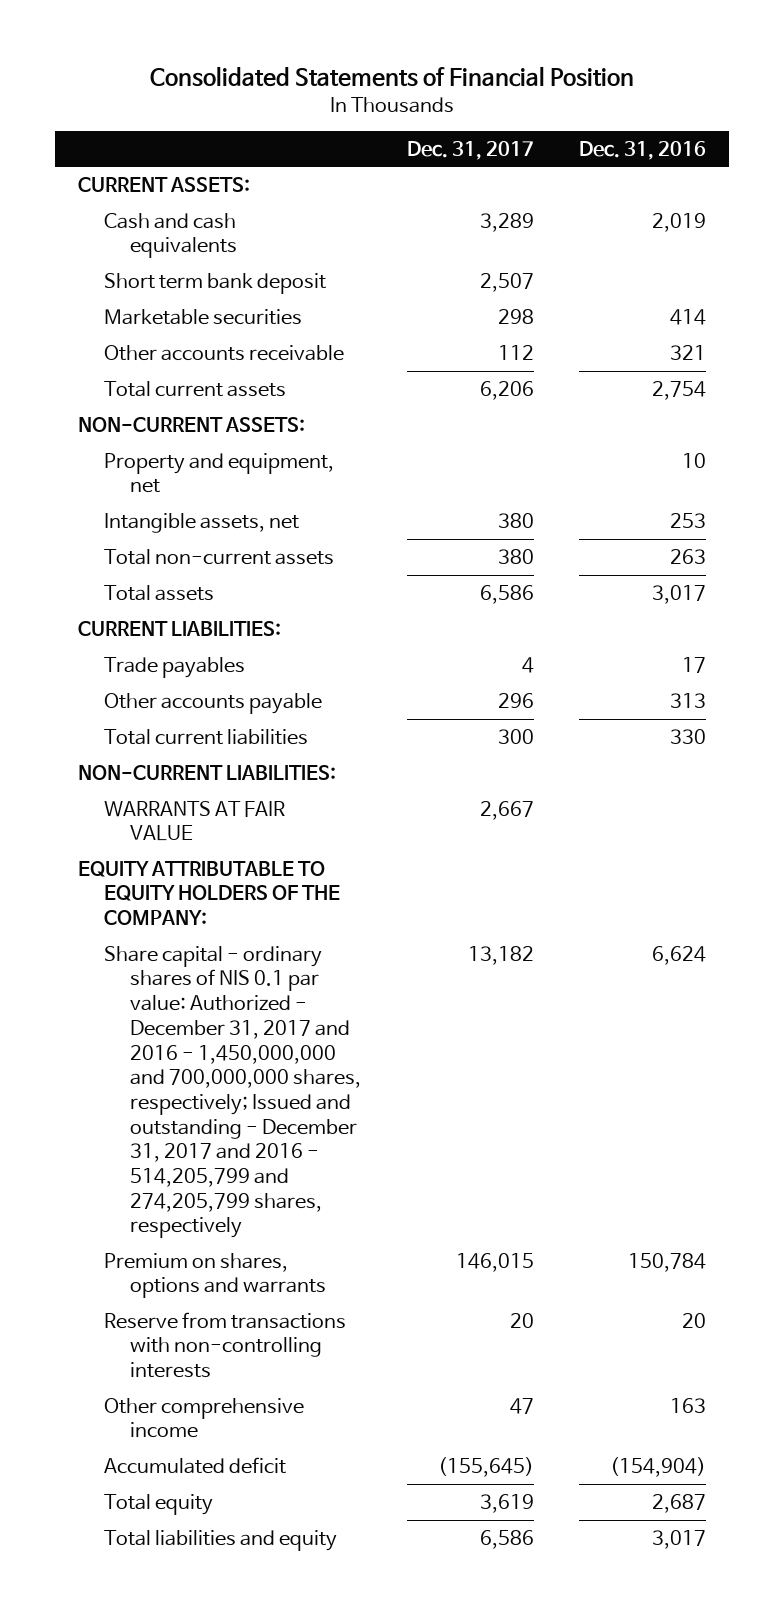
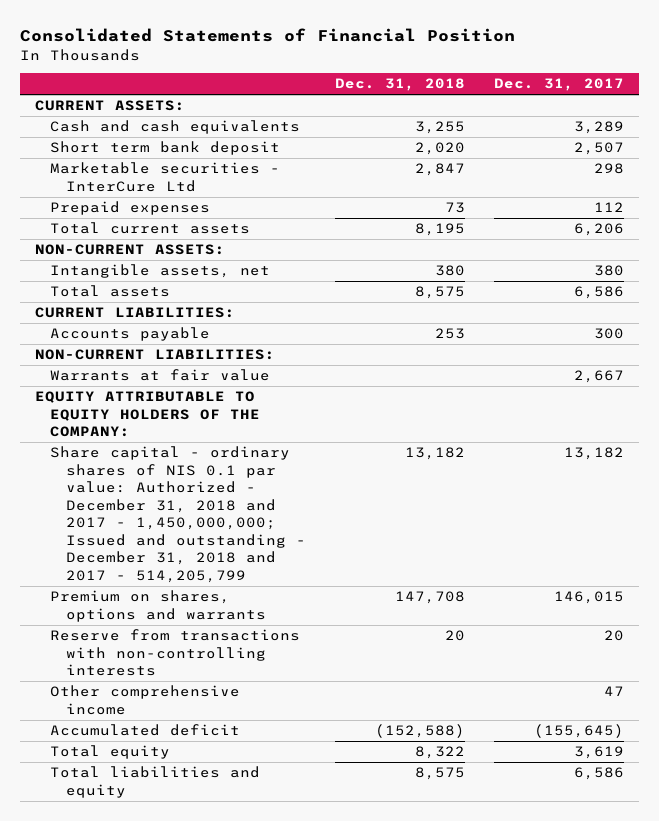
- | Dec. 31, 2017 | Dec. 31, 2016
+ | Dec. 31, 2018 | Dec. 31, 2017
- Marketable securities | 298 | 414
- Other accounts receivable | 112 | 321
+ Marketable securities - InterCure Ltd | 2,847 | 298
+ Prepaid expenses | 73 | 112
- Property and equipment, net | | 10
- Total non-current assets | 380 | 263
- Trade payables | 4 | 17
- Other accounts payable | 296 | 313
- Total current liabilities | 300 | 330
+ Accounts payable | 253 | 300
- WARRANTS AT FAIR VALUE | 2,667 |
+ Warrants at fair value | | 2,667
- Share capital - ordinary shares of NIS 0.1 par value: Authorized - December 31, 2017 and 2016 - 1,450,000,000 and 700,000,000 shares, respectively; Issued and outstanding - December 31, 2017 and 2016 - 514,205,799 and 274,205,799 shares, respectively | 13,182 | 6,624
+ Share capital - ordinary shares of NIS 0.1 par value: Authorized - December 31, 2018 and 2017 - 1,450,000,000; Issued and outstanding - December 31, 2018 and 2017 - 514,205,799 | 13,182 | 13,182

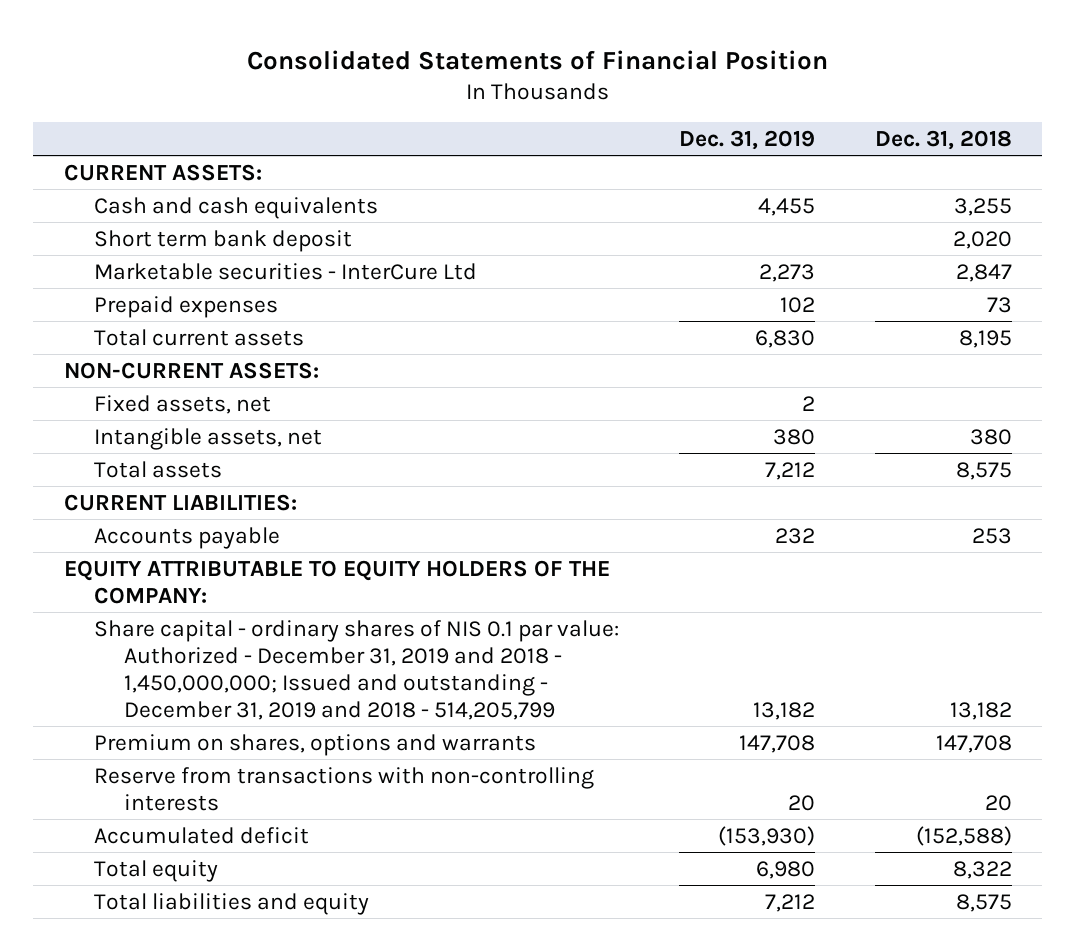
- | Dec. 31, 2018 | Dec. 31, 2017
+ | Dec. 31, 2019 | Dec. 31, 2018
+ Fixed assets, net | 2 |
- NON-CURRENT LIABILITIES:
- Warrants at fair value | | 2,667
- Share capital - ordinary shares of NIS 0.1 par value: Authorized - December 31, 2018 and 2017 - 1,450,000,000; Issued and outstanding - December 31, 2018 and 2017 - 514,205,799 | 13,182 | 13,182
+ Share capital - ordinary shares of NIS 0.1 par value: Authorized - December 31, 2019 and 2018 - 1,450,000,000; Issued and outstanding - December 31, 2019 and 2018 - 514,205,799 | 13,182 | 13,182
- Other comprehensive income | | 47

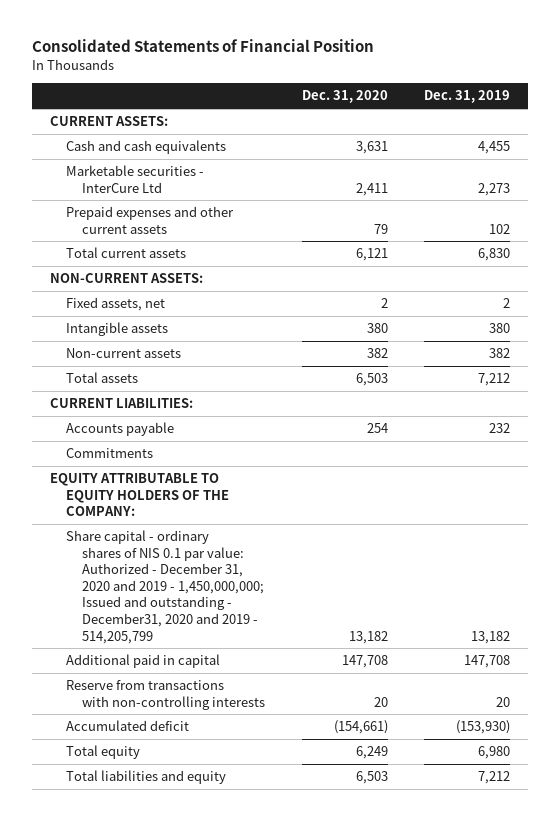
- | Dec. 31, 2019 | Dec. 31, 2018
+ | Dec. 31, 2020 | Dec. 31, 2019
- Short term bank deposit | | 2,020
- Prepaid expenses | 102 | 73
+ Prepaid expenses and other current assets | 79 | 102
- Intangible assets, net | 380 | 380
+ Intangible assets | 380 | 380
+ Non-current assets | 382 | 382
+ Commitments
- Share capital - ordinary shares of NIS 0.1 par value: Authorized - December 31, 2019 and 2018 - 1,450,000,000; Issued and outstanding - December 31, 2019 and 2018 - 514,205,799 | 13,182 | 13,182
- Premium on shares, options and warrants | 147,708 | 147,708
+ Share capital - ordinary shares of NIS 0.1 par value: Authorized - December 31, 2020 and 2019 - 1,450,000,000; Issued and outstanding - December31, 2020 and 2019 - 514,205,799 | 13,182 | 13,182
+ Additional paid in capital | 147,708 | 147,708

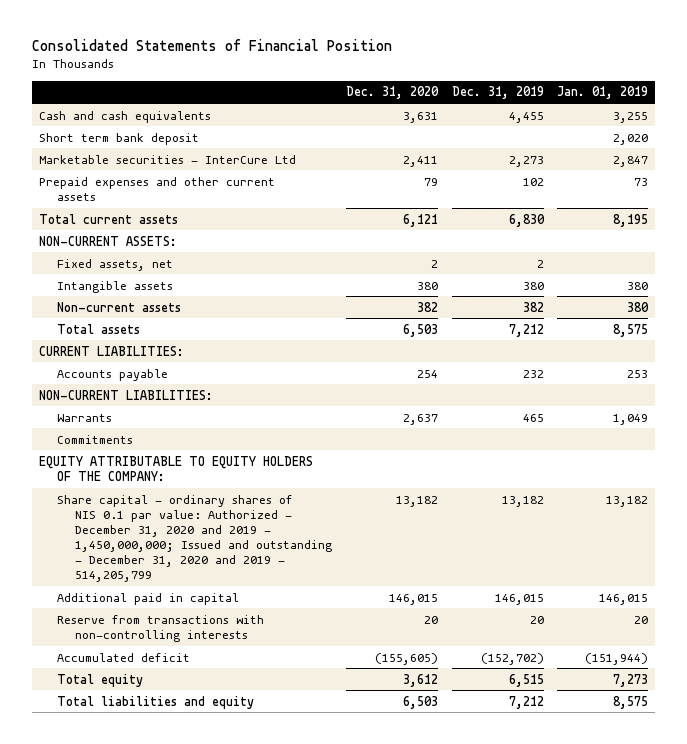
- | Dec. 31, 2020 | Dec. 31, 2019
+ | Dec. 31, 2020 | Dec. 31, 2019 | Jan. 01, 2019
- CURRENT ASSETS:
+ Short term bank deposit | | | 2,020
+ NON-CURRENT LIABILITIES:
+ Warrants | 2,637 | 465 | 1,049
- Share capital - ordinary shares of NIS 0.1 par value: Authorized - December 31, 2020 and 2019 - 1,450,000,000; Issued and outstanding - December31, 2020 and 2019 - 514,205,799 | 13,182 | 13,182
- Additional paid in capital | 147,708 | 147,708
+ Share capital - ordinary shares of NIS 0.1 par value: Authorized - December 31, 2020 and 2019 - 1,450,000,000; Issued and outstanding - December 31, 2020 and 2019 - 514,205,799 | 13,182 | 13,182 | 13,182
+ Additional paid in capital | 146,015 | 146,015 | 146,015
- Accumulated deficit | (154,661) | (153,930)
- Total equity | 6,249 | 6,980
+ Accumulated deficit | (155,605) | (152,702) | (151,944)
+ Total equity | 3,612 | 6,515 | 7,273

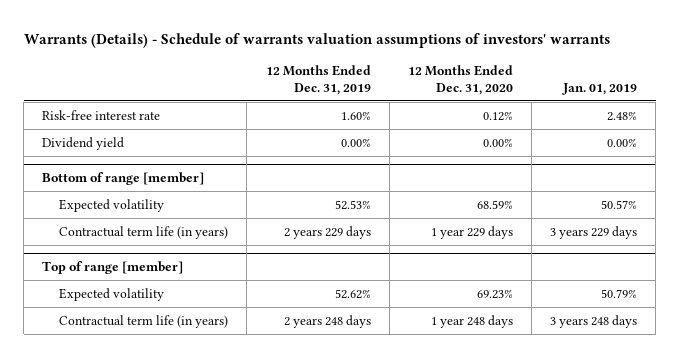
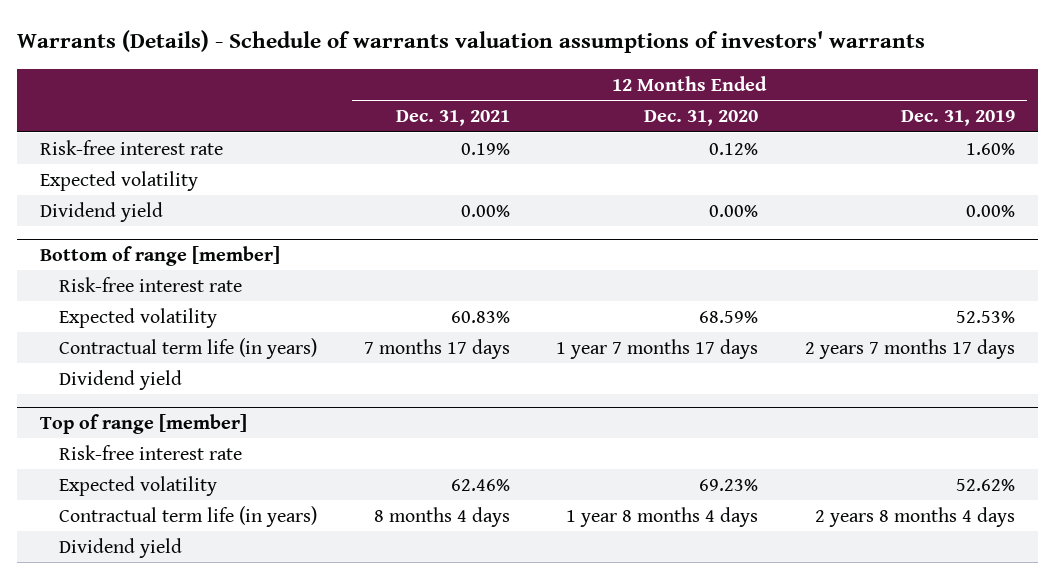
- | 12 Months Ended Dec. 31, 2019 | 12 Months Ended Dec. 31, 2020 | Jan. 01, 2019
+ | 12 Months Ended Dec. 31, 2021 | 12 Months Ended Dec. 31, 2020 | 12 Months Ended Dec. 31, 2019
+ Expected volatility
@ Bottom of range [member]
+ Risk-free interest rate
- Contractual term life (in years) | 2 years 229 days | 1 year 229 days | 3 years 229 days
+ Contractual term life (in years) | 7 months 17 days | 1 year 7 months 17 days | 2 years 7 months 17 days
+ Dividend yield
@ Top of range [member]
+ Risk-free interest rate
- Contractual term life (in years) | 2 years 248 days | 1 year 248 days | 3 years 248 days
+ Contractual term life (in years) | 8 months 4 days | 1 year 8 months 4 days | 2 years 8 months 4 days
+ Dividend yield

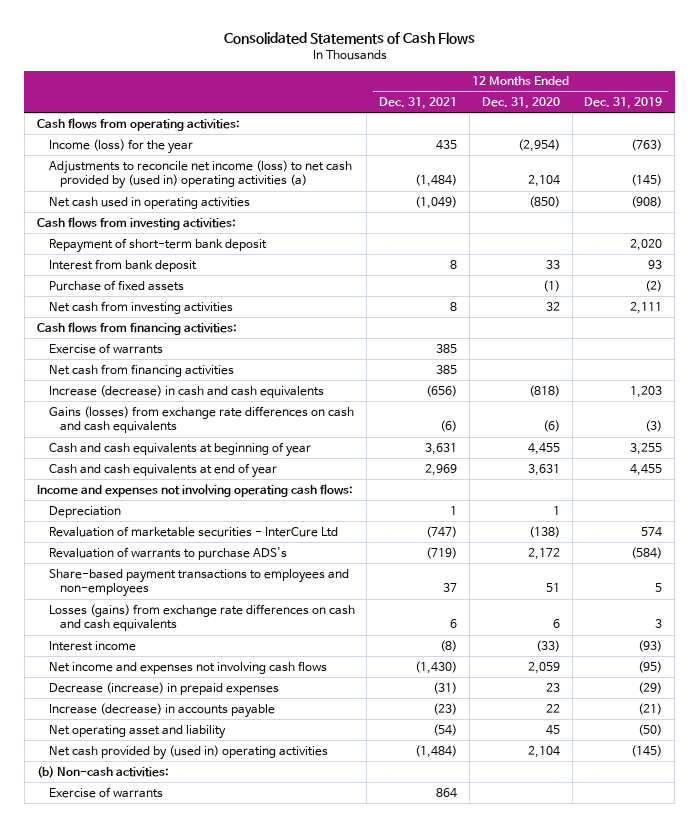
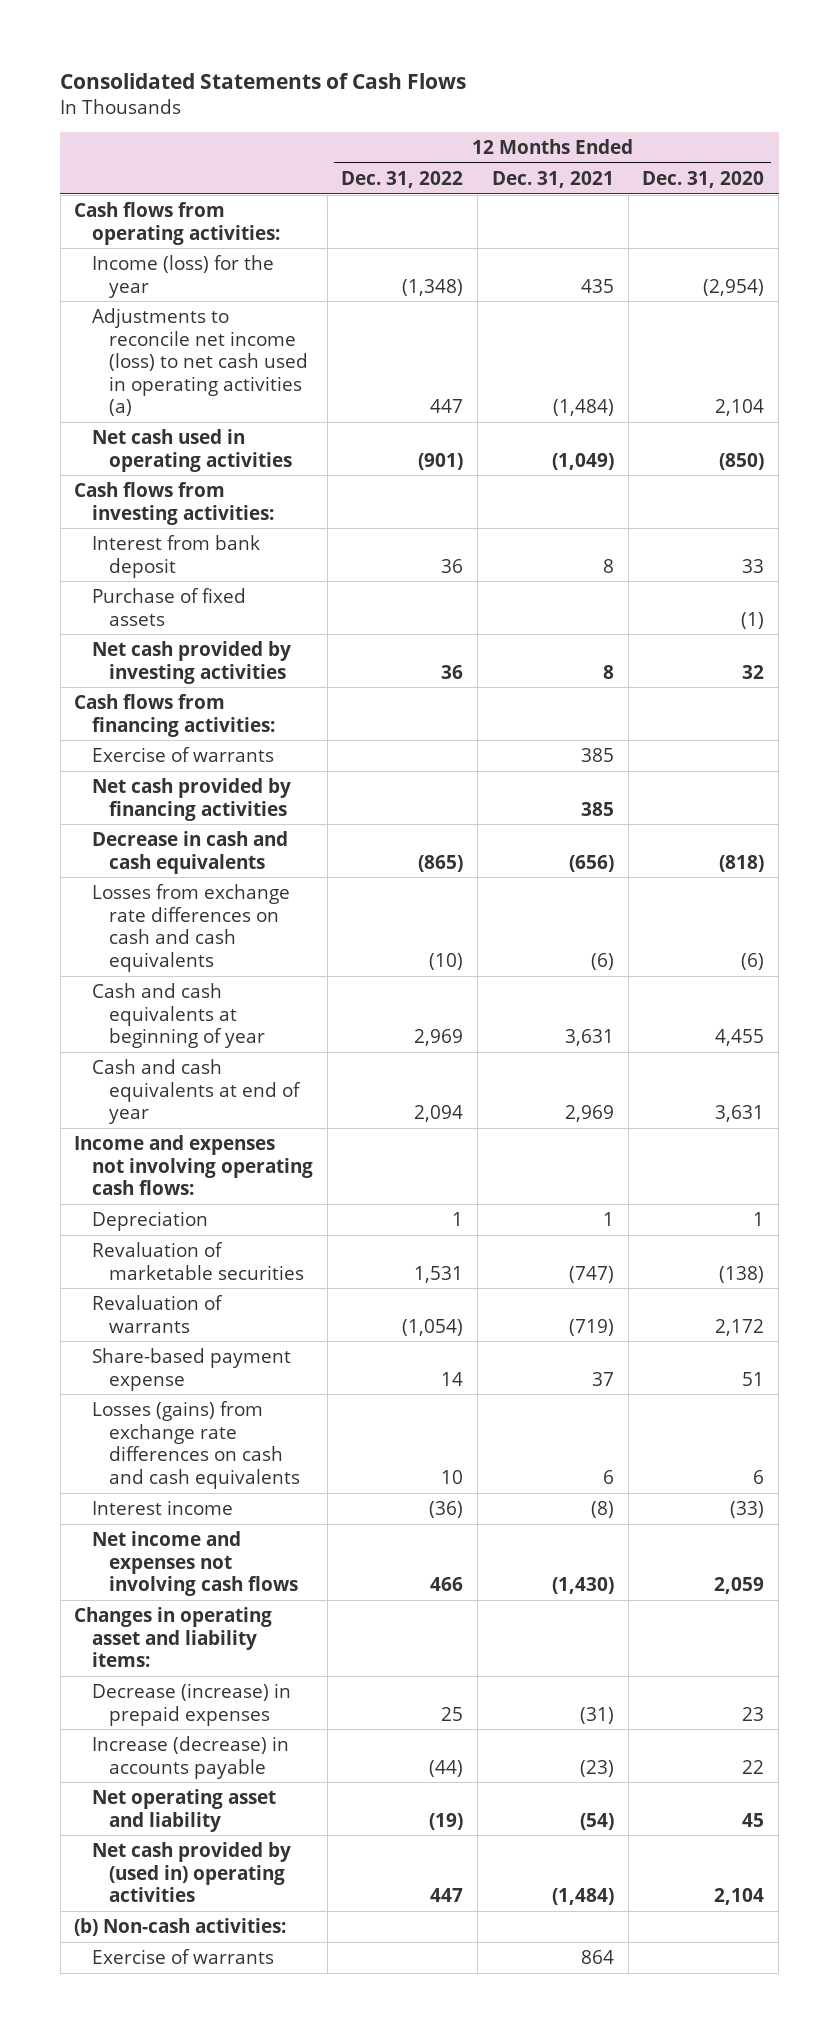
- | 12 Months Ended Dec. 31, 2021 | 12 Months Ended Dec. 31, 2020 | 12 Months Ended Dec. 31, 2019
+ | 12 Months Ended Dec. 31, 2022 | 12 Months Ended Dec. 31, 2021 | 12 Months Ended Dec. 31, 2020
- Adjustments to reconcile net income (loss) to net cash provided by (used in) operating activities (a) | (1,484) | 2,104 | (145)
+ Adjustments to reconcile net income (loss) to net cash used in operating activities (a) | 447 | (1,484) | 2,104
- Repayment of short-term bank deposit | | | 2,020
- Net cash from investing activities | 8 | 32 | 2,111
+ Net cash provided by investing activities | 36 | 8 | 32
- Net cash from financing activities | 385 | |
- Increase (decrease) in cash and cash equivalents | (656) | (818) | 1,203
- Gains (losses) from exchange rate differences on cash and cash equivalents | (6) | (6) | (3)
+ Net cash provided by financing activities | | 385 |
+ Decrease in cash and cash equivalents | (865) | (656) | (818)
+ Losses from exchange rate differences on cash and cash equivalents | (10) | (6) | (6)
- Revaluation of marketable securities - InterCure Ltd | (747) | (138) | 574
- Revaluation of warrants to purchase ADS's | (719) | 2,172 | (584)
- Share-based payment transactions to employees and non-employees | 37 | 51 | 5
+ Revaluation of marketable securities | 1,531 | (747) | (138)
+ Revaluation of warrants | (1,054) | (719) | 2,172
+ Share-based payment expense | 14 | 37 | 51
+ Changes in operating asset and liability items:

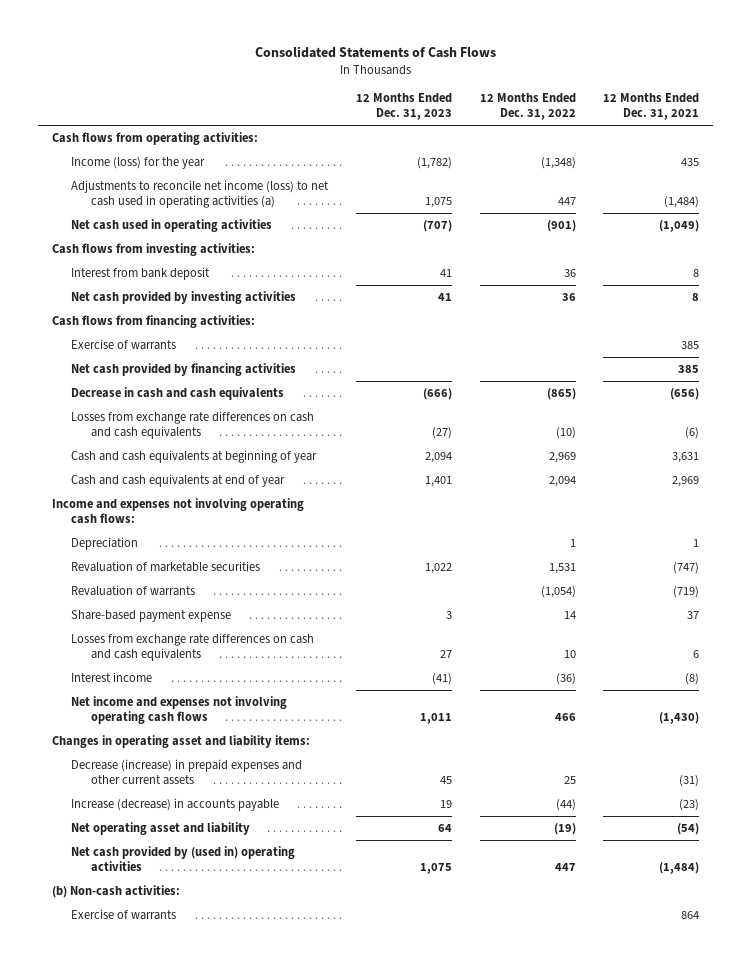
- | 12 Months Ended Dec. 31, 2022 | 12 Months Ended Dec. 31, 2021 | 12 Months Ended Dec. 31, 2020
+ | 12 Months Ended Dec. 31, 2023 | 12 Months Ended Dec. 31, 2022 | 12 Months Ended Dec. 31, 2021
- Purchase of fixed assets | | | (1)
- Losses (gains) from exchange rate differences on cash and cash equivalents | 10 | 6 | 6
+ Losses from exchange rate differences on cash and cash equivalents | 27 | 10 | 6
- Net income and expenses not involving cash flows | 466 | (1,430) | 2,059
+ Net income and expenses not involving operating cash flows | 1,011 | 466 | (1,430)
- Decrease (increase) in prepaid expenses | 25 | (31) | 23
+ Decrease (increase) in prepaid expenses and other current assets | 45 | 25 | (31)

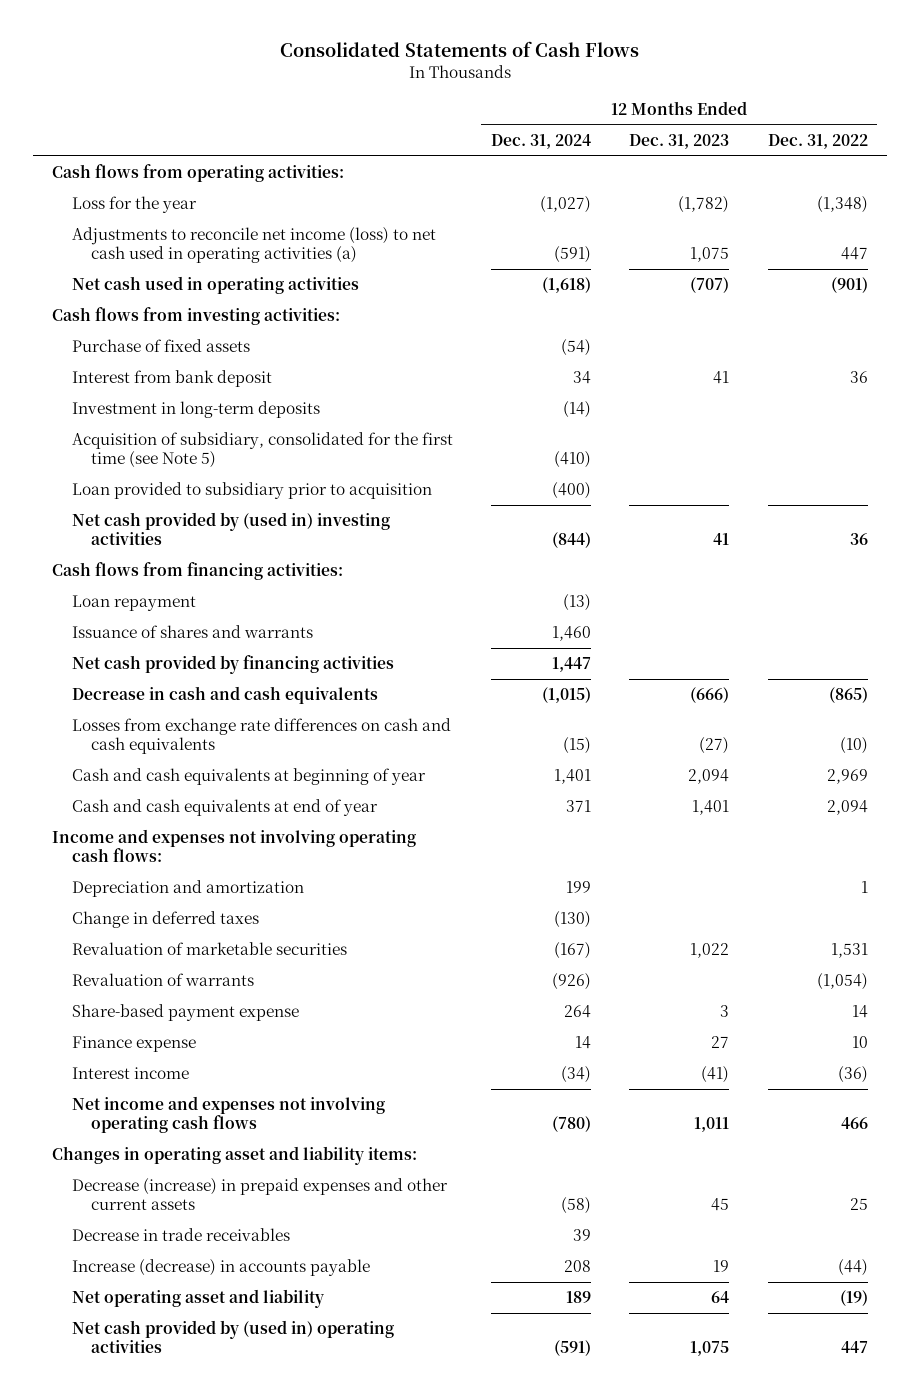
- | 12 Months Ended Dec. 31, 2023 | 12 Months Ended Dec. 31, 2022 | 12 Months Ended Dec. 31, 2021
+ | 12 Months Ended Dec. 31, 2024 | 12 Months Ended Dec. 31, 2023 | 12 Months Ended Dec. 31, 2022
- Income (loss) for the year | (1,782) | (1,348) | 435
+ Loss for the year | (1,027) | (1,782) | (1,348)
+ Purchase of fixed assets | (54) | |
- Net cash provided by investing activities | 41 | 36 | 8
+ Investment in long-term deposits | (14) | |
+ Acquisition of subsidiary, consolidated for the first time (see Note 5) | (410) | |
+ Loan provided to subsidiary prior to acquisition | (400) | |
+ Net cash provided by (used in) investing activities | (844) | 41 | 36
- Exercise of warrants | | | 385
+ Loan repayment | (13) | |
+ Issuance of shares and warrants | 1,460 | |
- Depreciation | | 1 | 1
+ Depreciation and amortization | 199 | | 1
+ Change in deferred taxes | (130) | |
- Losses from exchange rate differences on cash and cash equivalents | 27 | 10 | 6
+ Finance expense | 14 | 27 | 10
+ Decrease in trade receivables | 39 | |
- (b) Non-cash activities:
- Exercise of warrants | | | 864

